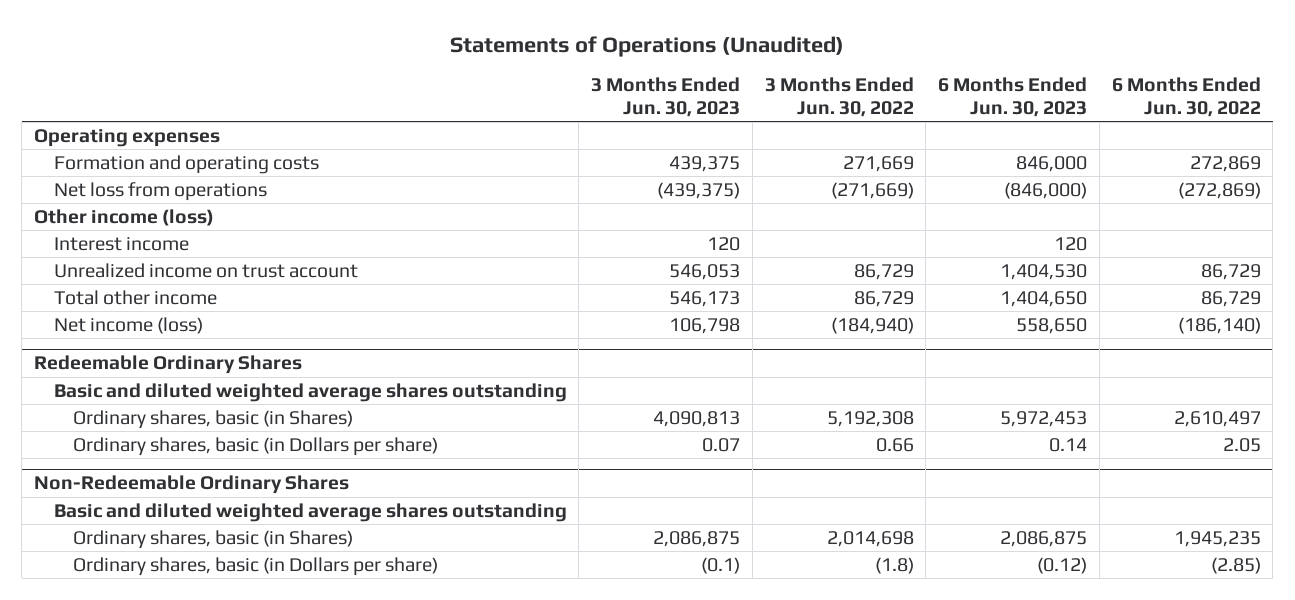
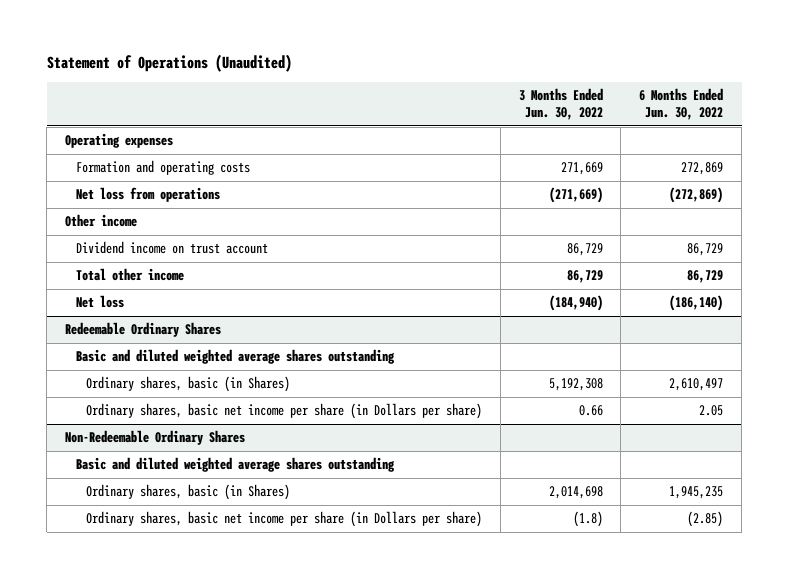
- Statements of Operations (Unaudited)
+ Statement of Operations (Unaudited)
- | 3 Months Ended Jun. 30, 2023 | 3 Months Ended Jun. 30, 2022 | 6 Months Ended Jun. 30, 2023 | 6 Months Ended Jun. 30, 2022
+ | 3 Months Ended Jun. 30, 2022 | 6 Months Ended Jun. 30, 2022
- Other income (loss)
- Interest income | 120 | | 120 |
- Unrealized income on trust account | 546,053 | 86,729 | 1,404,530 | 86,729
+ Other income
+ Dividend income on trust account | 86,729 | 86,729
- Net income (loss) | 106,798 | (184,940) | 558,650 | (186,140)
+ Net loss | (184,940) | (186,140)
@ Redeemable Ordinary Shares
- Ordinary shares, basic (in Dollars per share) | 0.07 | 0.66 | 0.14 | 2.05
+ Ordinary shares, basic net income per share (in Dollars per share) | 0.66 | 2.05
@ Non-Redeemable Ordinary Shares
- Ordinary shares, basic (in Dollars per share) | (0.1) | (1.8) | (0.12) | (2.85)
+ Ordinary shares, basic net income per share (in Dollars per share) | (1.8) | (2.85)

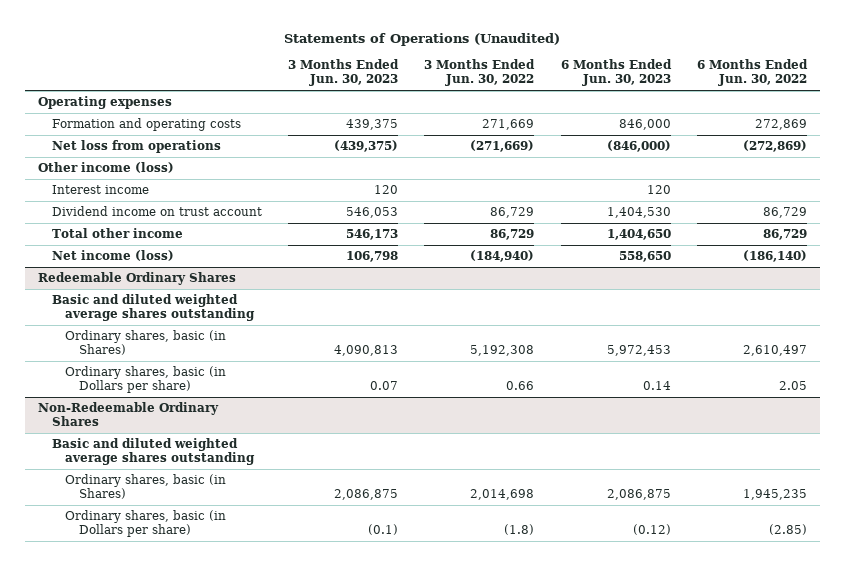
- Statement of Operations (Unaudited)
+ Statements of Operations (Unaudited)
- | 3 Months Ended Jun. 30, 2022 | 6 Months Ended Jun. 30, 2022
+ | 3 Months Ended Jun. 30, 2023 | 3 Months Ended Jun. 30, 2022 | 6 Months Ended Jun. 30, 2023 | 6 Months Ended Jun. 30, 2022
- Other income
+ Other income (loss)
+ Interest income | 120 | | 120 |
- Net loss | (184,940) | (186,140)
+ Net income (loss) | 106,798 | (184,940) | 558,650 | (186,140)
@ Redeemable Ordinary Shares
- Ordinary shares, basic net income per share (in Dollars per share) | 0.66 | 2.05
+ Ordinary shares, basic (in Dollars per share) | 0.07 | 0.66 | 0.14 | 2.05
@ Non-Redeemable Ordinary Shares
- Ordinary shares, basic net income per share (in Dollars per share) | (1.8) | (2.85)
+ Ordinary shares, basic (in Dollars per share) | (0.1) | (1.8) | (0.12) | (2.85)

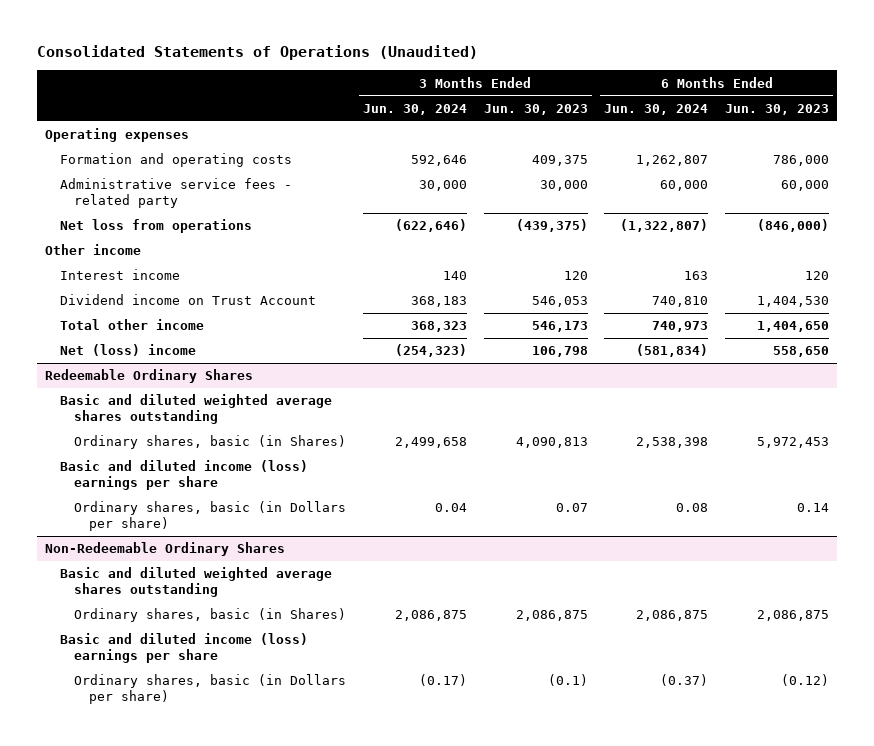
- Statements of Operations (Unaudited)
+ Consolidated Statements of Operations (Unaudited)
- | 3 Months Ended Jun. 30, 2023 | 3 Months Ended Jun. 30, 2022 | 6 Months Ended Jun. 30, 2023 | 6 Months Ended Jun. 30, 2022
+ | 3 Months Ended Jun. 30, 2024 | 3 Months Ended Jun. 30, 2023 | 6 Months Ended Jun. 30, 2024 | 6 Months Ended Jun. 30, 2023
- Formation and operating costs | 439,375 | 271,669 | 846,000 | 272,869
+ Formation and operating costs | 592,646 | 409,375 | 1,262,807 | 786,000
+ Administrative service fees - related party | 30,000 | 30,000 | 60,000 | 60,000
- Other income (loss)
+ Other income
- Dividend income on trust account | 546,053 | 86,729 | 1,404,530 | 86,729
+ Dividend income on Trust Account | 368,183 | 546,053 | 740,810 | 1,404,530
- Net income (loss) | 106,798 | (184,940) | 558,650 | (186,140)
+ Net (loss) income | (254,323) | 106,798 | (581,834) | 558,650
@ Redeemable Ordinary Shares
+ Basic and diluted income (loss) earnings per share
@ Non-Redeemable Ordinary Shares
+ Basic and diluted income (loss) earnings per share

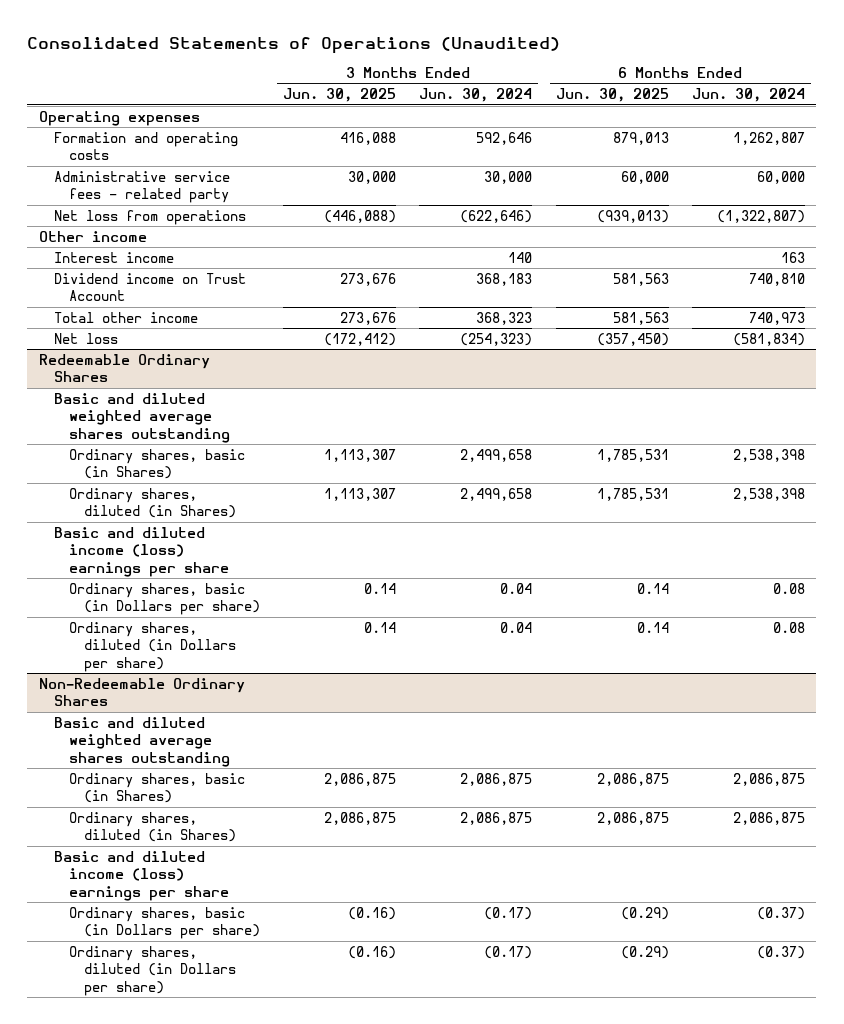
- | 3 Months Ended Jun. 30, 2024 | 3 Months Ended Jun. 30, 2023 | 6 Months Ended Jun. 30, 2024 | 6 Months Ended Jun. 30, 2023
+ | 3 Months Ended Jun. 30, 2025 | 3 Months Ended Jun. 30, 2024 | 6 Months Ended Jun. 30, 2025 | 6 Months Ended Jun. 30, 2024
- Net (loss) income | (254,323) | 106,798 | (581,834) | 558,650
+ Net loss | (172,412) | (254,323) | (357,450) | (581,834)
@ Redeemable Ordinary Shares
+ Ordinary shares, diluted (in Shares) | 1,113,307 | 2,499,658 | 1,785,531 | 2,538,398
+ Ordinary shares, diluted (in Dollars per share) | 0.14 | 0.04 | 0.14 | 0.08
@ Non-Redeemable Ordinary Shares
+ Ordinary shares, diluted (in Shares) | 2,086,875 | 2,086,875 | 2,086,875 | 2,086,875
+ Ordinary shares, diluted (in Dollars per share) | (0.16) | (0.17) | (0.29) | (0.37)

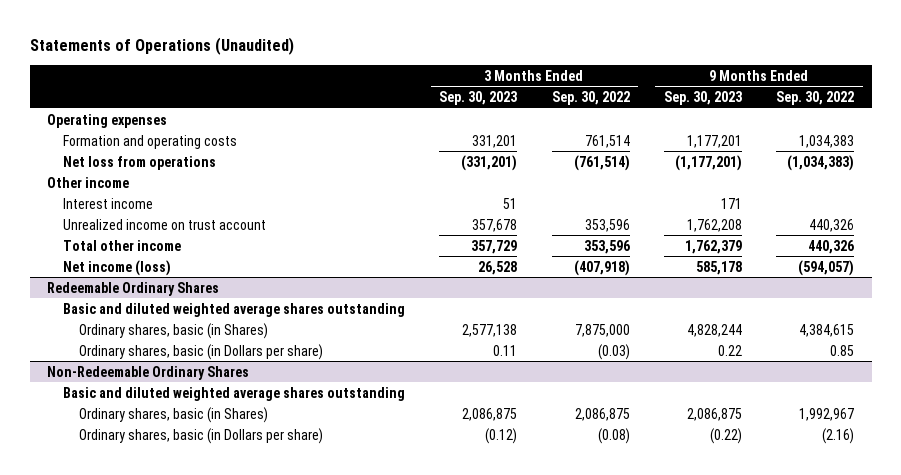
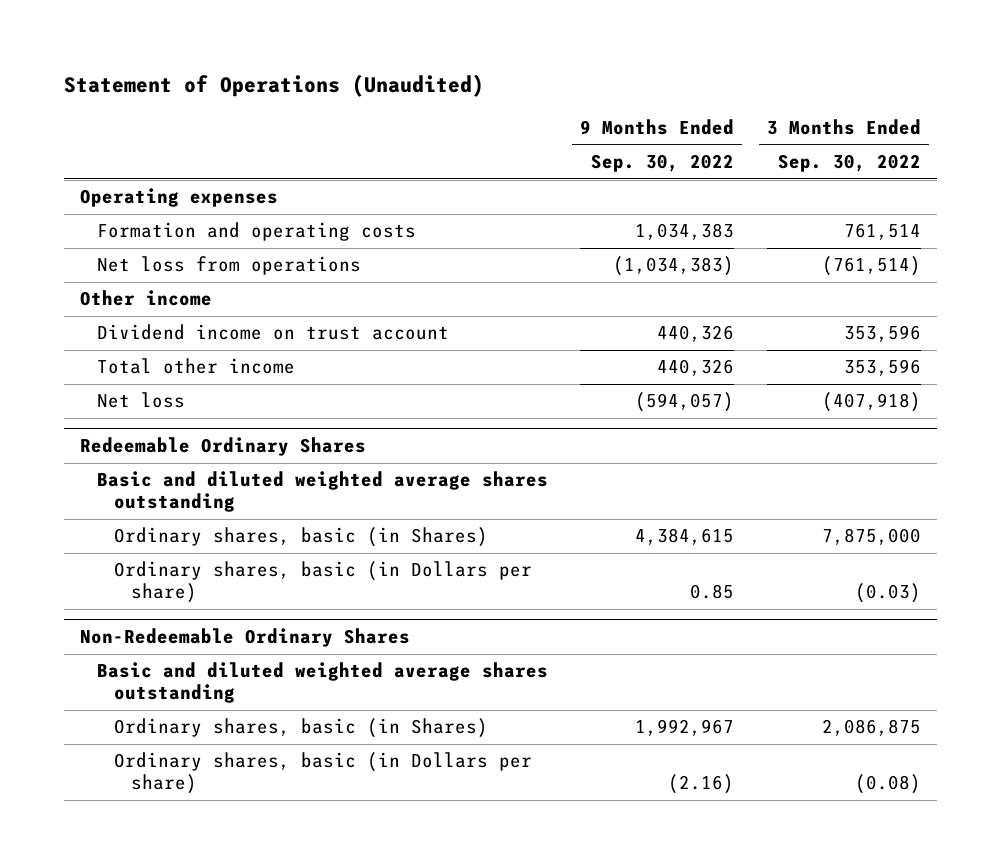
- Statements of Operations (Unaudited)
+ Statement of Operations (Unaudited)
- | 3 Months Ended Sep. 30, 2023 | 3 Months Ended Sep. 30, 2022 | 9 Months Ended Sep. 30, 2023 | 9 Months Ended Sep. 30, 2022
+ | 9 Months Ended Sep. 30, 2022 | 3 Months Ended Sep. 30, 2022
- Interest income | 51 | | 171 |
- Unrealized income on trust account | 357,678 | 353,596 | 1,762,208 | 440,326
+ Dividend income on trust account | 440,326 | 353,596
- Net income (loss) | 26,528 | (407,918) | 585,178 | (594,057)
+ Net loss | (594,057) | (407,918)

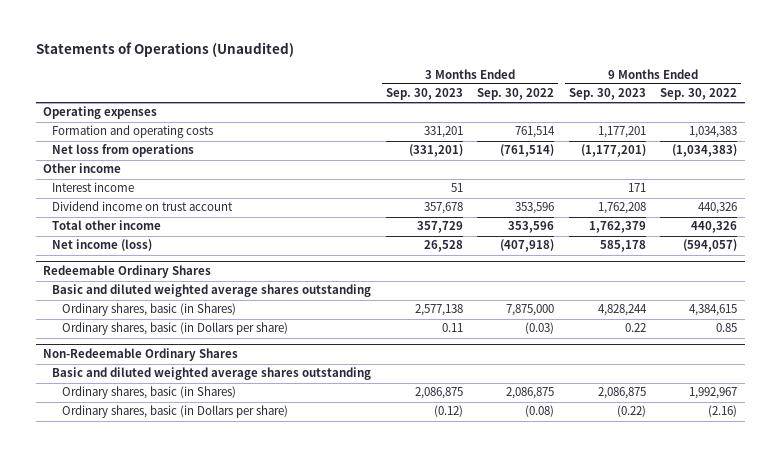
- Statement of Operations (Unaudited)
+ Statements of Operations (Unaudited)
- | 9 Months Ended Sep. 30, 2022 | 3 Months Ended Sep. 30, 2022
+ | 3 Months Ended Sep. 30, 2023 | 3 Months Ended Sep. 30, 2022 | 9 Months Ended Sep. 30, 2023 | 9 Months Ended Sep. 30, 2022
+ Interest income | 51 | | 171 |
- Net loss | (594,057) | (407,918)
+ Net income (loss) | 26,528 | (407,918) | 585,178 | (594,057)

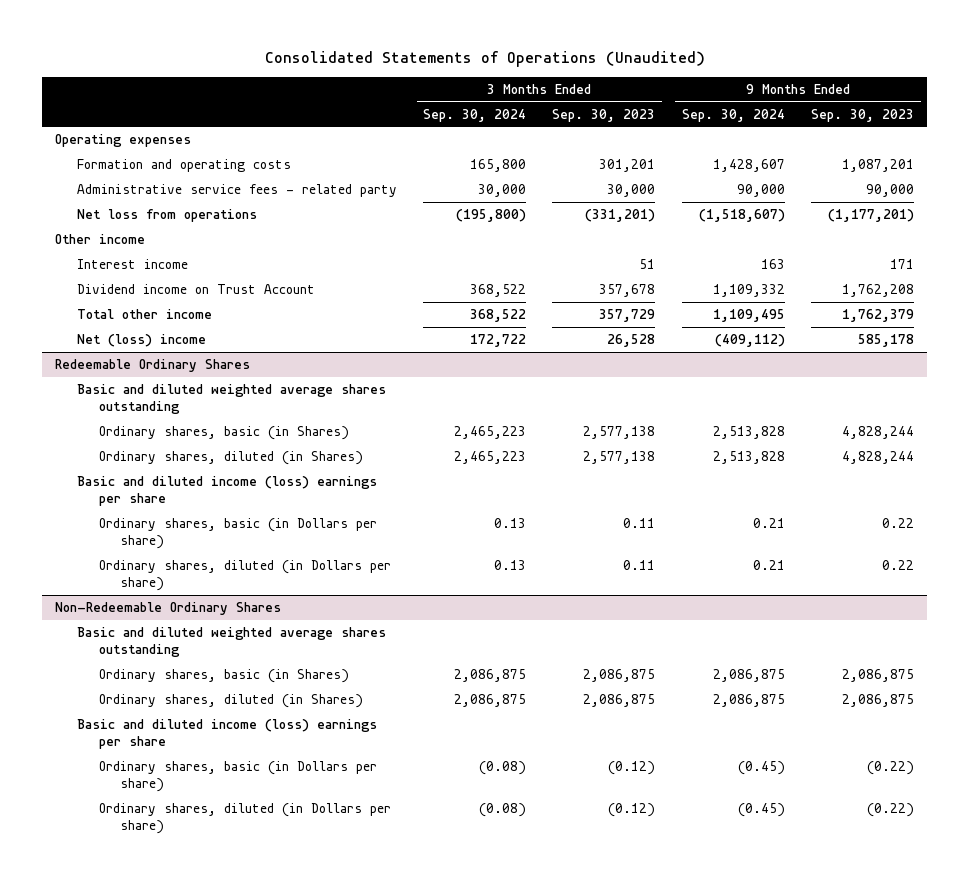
- Statements of Operations (Unaudited)
+ Consolidated Statements of Operations (Unaudited)
- | 3 Months Ended Sep. 30, 2023 | 3 Months Ended Sep. 30, 2022 | 9 Months Ended Sep. 30, 2023 | 9 Months Ended Sep. 30, 2022
+ | 3 Months Ended Sep. 30, 2024 | 3 Months Ended Sep. 30, 2023 | 9 Months Ended Sep. 30, 2024 | 9 Months Ended Sep. 30, 2023
- Formation and operating costs | 331,201 | 761,514 | 1,177,201 | 1,034,383
+ Formation and operating costs | 165,800 | 301,201 | 1,428,607 | 1,087,201
+ Administrative service fees - related party | 30,000 | 30,000 | 90,000 | 90,000
- Dividend income on trust account | 357,678 | 353,596 | 1,762,208 | 440,326
+ Dividend income on Trust Account | 368,522 | 357,678 | 1,109,332 | 1,762,208
- Net income (loss) | 26,528 | (407,918) | 585,178 | (594,057)
+ Net (loss) income | 172,722 | 26,528 | (409,112) | 585,178
@ Redeemable Ordinary Shares
+ Ordinary shares, diluted (in Shares) | 2,465,223 | 2,577,138 | 2,513,828 | 4,828,244
+ Basic and diluted income (loss) earnings per share
+ Ordinary shares, diluted (in Dollars per share) | 0.13 | 0.11 | 0.21 | 0.22
@ Non-Redeemable Ordinary Shares
+ Ordinary shares, diluted (in Shares) | 2,086,875 | 2,086,875 | 2,086,875 | 2,086,875
+ Basic and diluted income (loss) earnings per share
+ Ordinary shares, diluted (in Dollars per share) | (0.08) | (0.12) | (0.45) | (0.22)

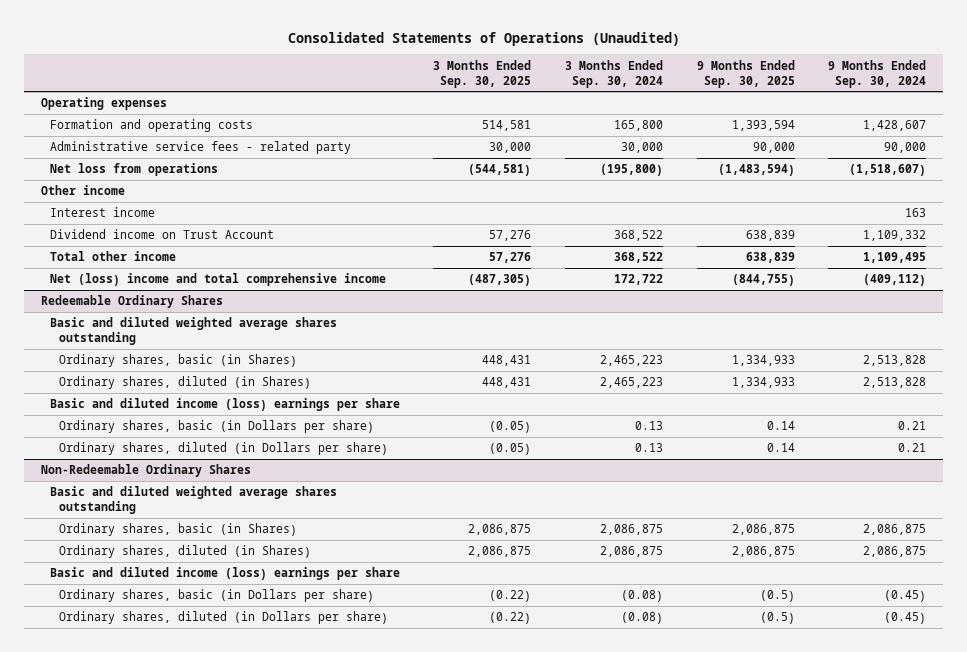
- | 3 Months Ended Sep. 30, 2024 | 3 Months Ended Sep. 30, 2023 | 9 Months Ended Sep. 30, 2024 | 9 Months Ended Sep. 30, 2023
+ | 3 Months Ended Sep. 30, 2025 | 3 Months Ended Sep. 30, 2024 | 9 Months Ended Sep. 30, 2025 | 9 Months Ended Sep. 30, 2024
- Net (loss) income | 172,722 | 26,528 | (409,112) | 585,178
+ Net (loss) income and total comprehensive income | (487,305) | 172,722 | (844,755) | (409,112)

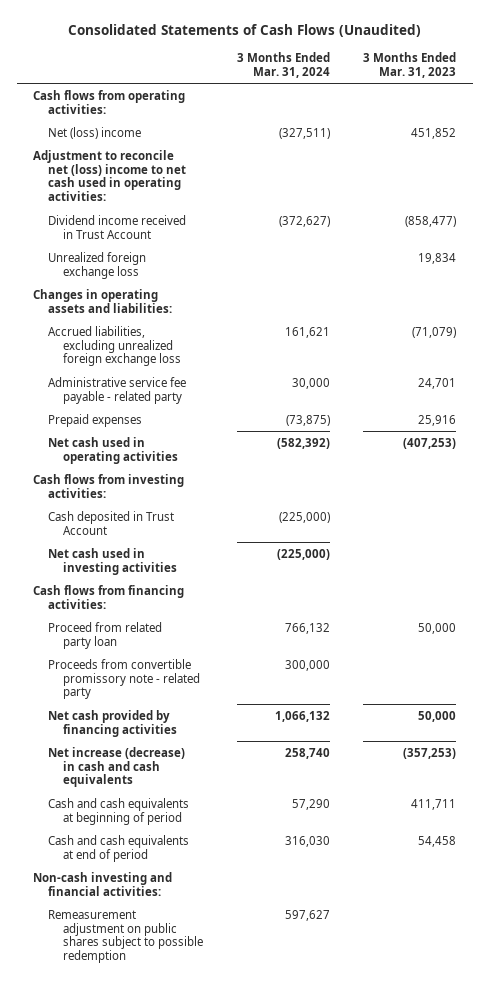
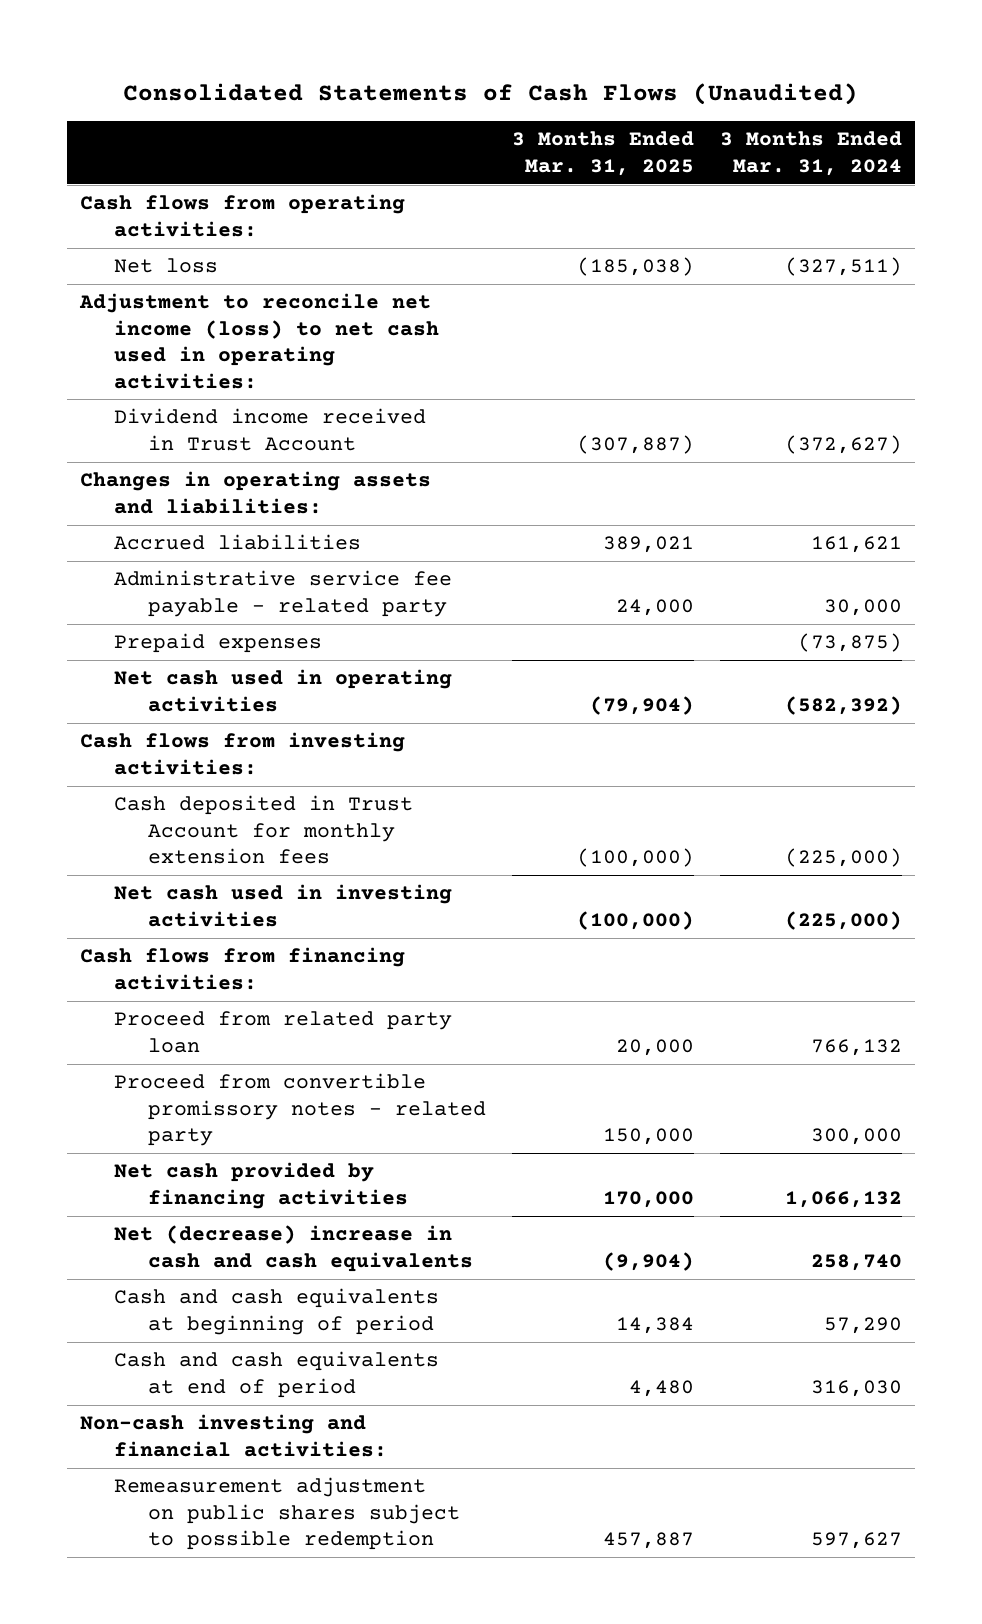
- | 3 Months Ended Mar. 31, 2024 | 3 Months Ended Mar. 31, 2023
+ | 3 Months Ended Mar. 31, 2025 | 3 Months Ended Mar. 31, 2024
- Net (loss) income | (327,511) | 451,852
- Adjustment to reconcile net (loss) income to net cash used in operating activities:
+ Net loss | (185,038) | (327,511)
+ Adjustment to reconcile net income (loss) to net cash used in operating activities:
- Unrealized foreign exchange loss | | 19,834
- Accrued liabilities, excluding unrealized foreign exchange loss | 161,621 | (71,079)
+ Accrued liabilities | 389,021 | 161,621
- Cash deposited in Trust Account | (225,000) |
+ Cash deposited in Trust Account for monthly extension fees | (100,000) | (225,000)
- Proceeds from convertible promissory note - related party | 300,000 |
+ Proceed from convertible promissory notes - related party | 150,000 | 300,000
- Net increase (decrease) in cash and cash equivalents | 258,740 | (357,253)
+ Net (decrease) increase in cash and cash equivalents | (9,904) | 258,740

